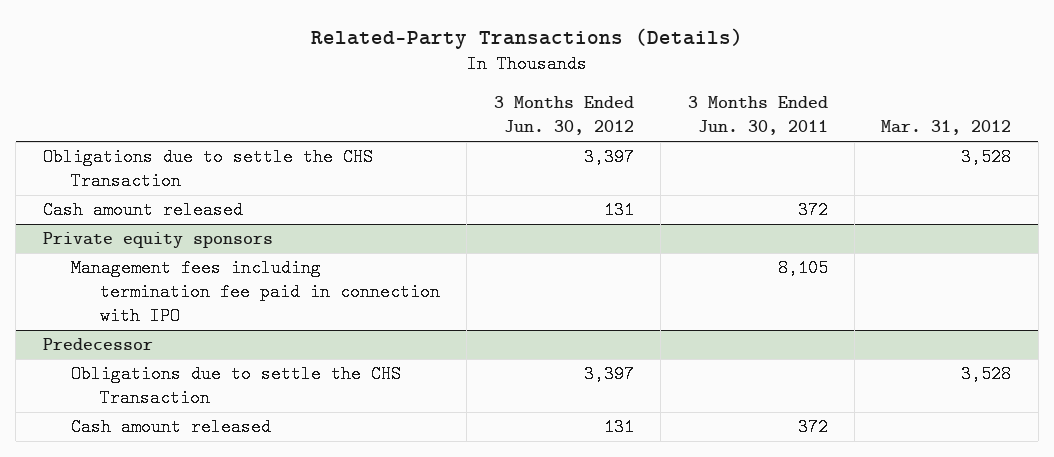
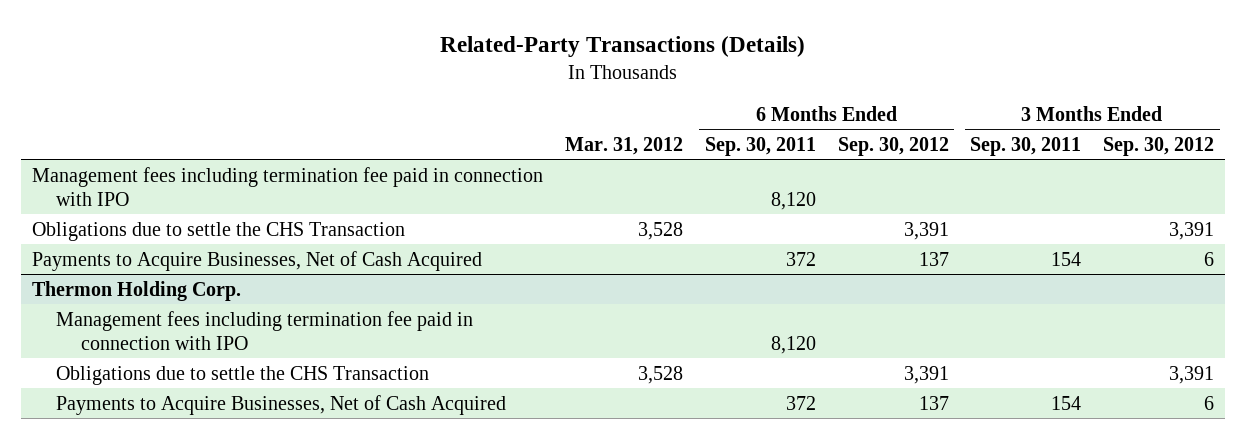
- | 3 Months Ended Jun. 30, 2012 | 3 Months Ended Jun. 30, 2011 | Mar. 31, 2012
+ | Mar. 31, 2012 | 6 Months Ended Sep. 30, 2011 | 6 Months Ended Sep. 30, 2012 | 3 Months Ended Sep. 30, 2011 | 3 Months Ended Sep. 30, 2012
+ Management fees including termination fee paid in connection with IPO | | 8,120 | | |
- Cash amount released | 131 | 372 |
- Private equity sponsors
- Management fees including termination fee paid in connection with IPO | | 8,105 |
- Predecessor
+ Payments to Acquire Businesses, Net of Cash Acquired | | 372 | 137 | 154 | 6
+ Thermon Holding Corp.
+ Management fees including termination fee paid in connection with IPO | | 8,120 | | |
- Cash amount released | 131 | 372 |
+ Payments to Acquire Businesses, Net of Cash Acquired | | 372 | 137 | 154 | 6

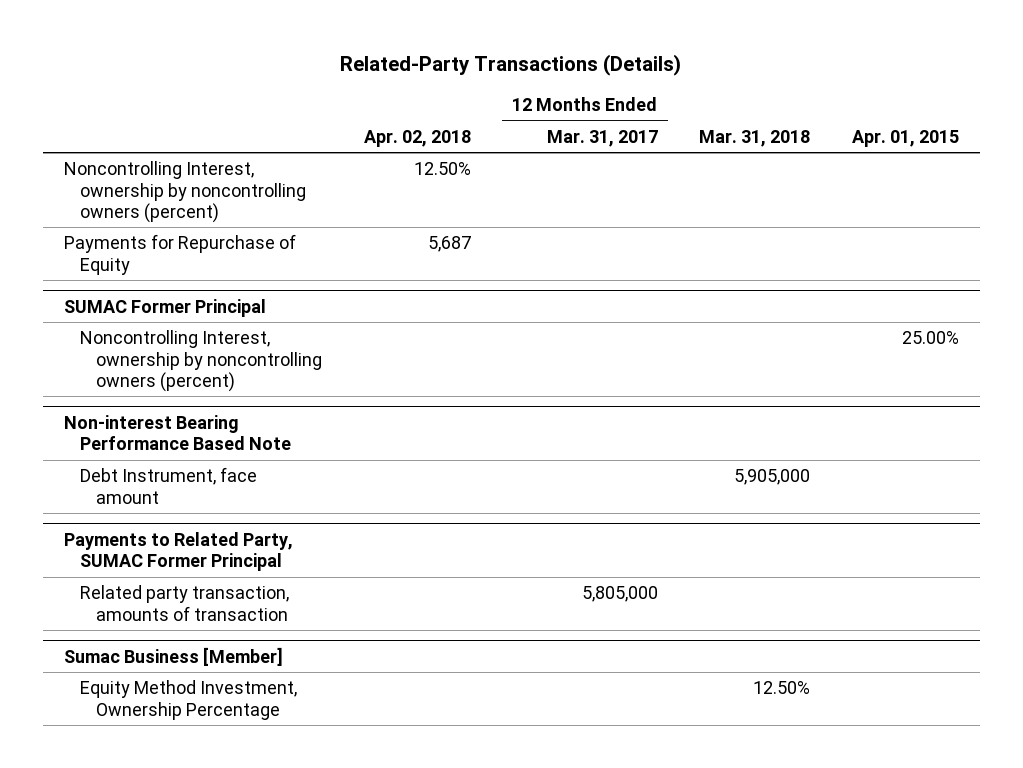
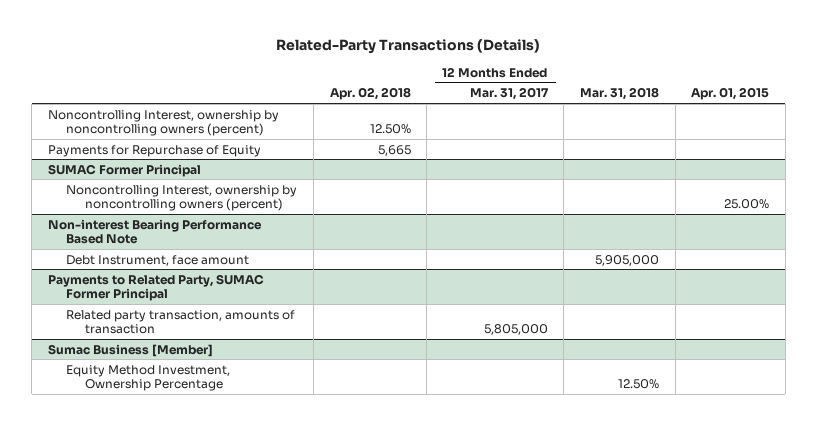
- Payments for Repurchase of Equity | 5,687 | | |
+ Payments for Repurchase of Equity | 5,665 | | |

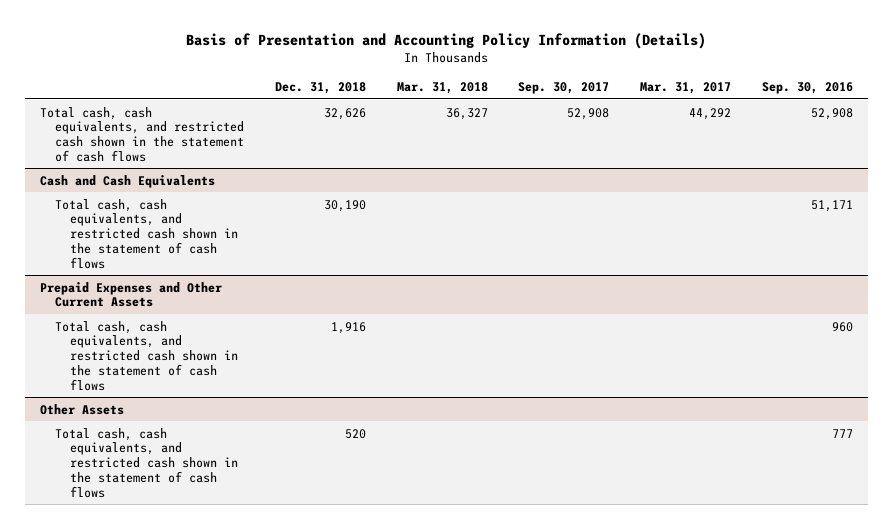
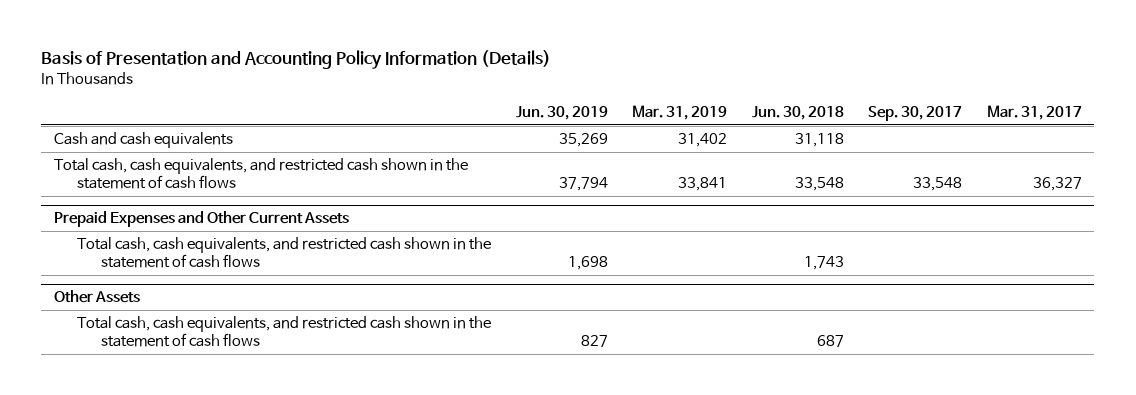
- | Dec. 31, 2018 | Mar. 31, 2018 | Sep. 30, 2017 | Mar. 31, 2017 | Sep. 30, 2016
+ | Jun. 30, 2019 | Mar. 31, 2019 | Jun. 30, 2018 | Sep. 30, 2017 | Mar. 31, 2017
- Total cash, cash equivalents, and restricted cash shown in the statement of cash flows | 32,626 | 36,327 | 52,908 | 44,292 | 52,908
- Cash and Cash Equivalents
- Total cash, cash equivalents, and restricted cash shown in the statement of cash flows | 30,190 | | | | 51,171
+ Cash and cash equivalents | 35,269 | 31,402 | 31,118 | |
+ Total cash, cash equivalents, and restricted cash shown in the statement of cash flows | 37,794 | 33,841 | 33,548 | 33,548 | 36,327

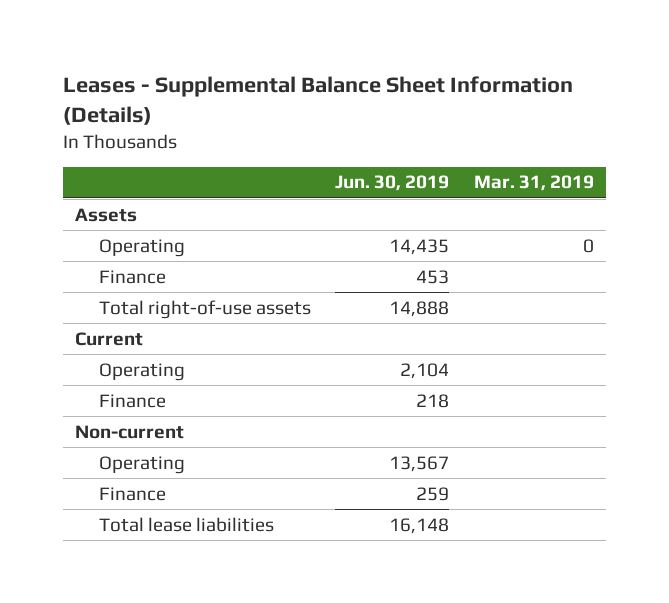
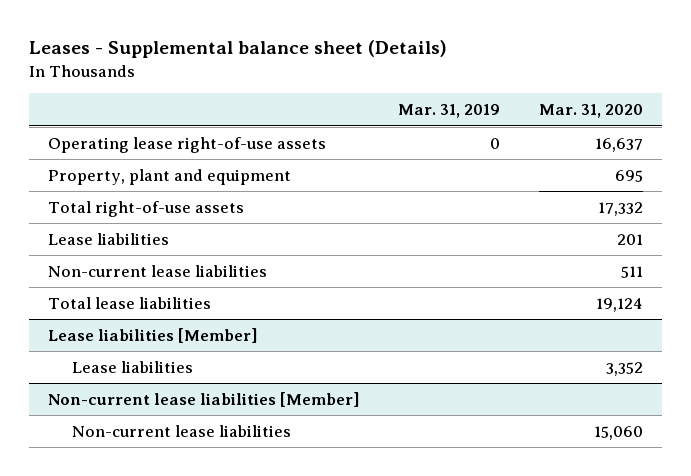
- Leases - Supplemental Balance Sheet Information (Details)
+ Leases - Supplemental balance sheet (Details)
- | Jun. 30, 2019 | Mar. 31, 2019
+ | Mar. 31, 2019 | Mar. 31, 2020
- Assets
- Operating | 14,435 | 0
- Finance | 453 |
+ Operating lease right-of-use assets | 0 | 16,637
+ Property, plant and equipment | | 695
- Current
- Operating | 2,104 |
- Finance | 218 |
- Non-current
- Operating | 13,567 |
- Finance | 259 |
+ Lease liabilities | | 201
+ Non-current lease liabilities | | 511
+ Lease liabilities [Member]
+ Lease liabilities | | 3,352
+ Non-current lease liabilities [Member]
+ Non-current lease liabilities | | 15,060

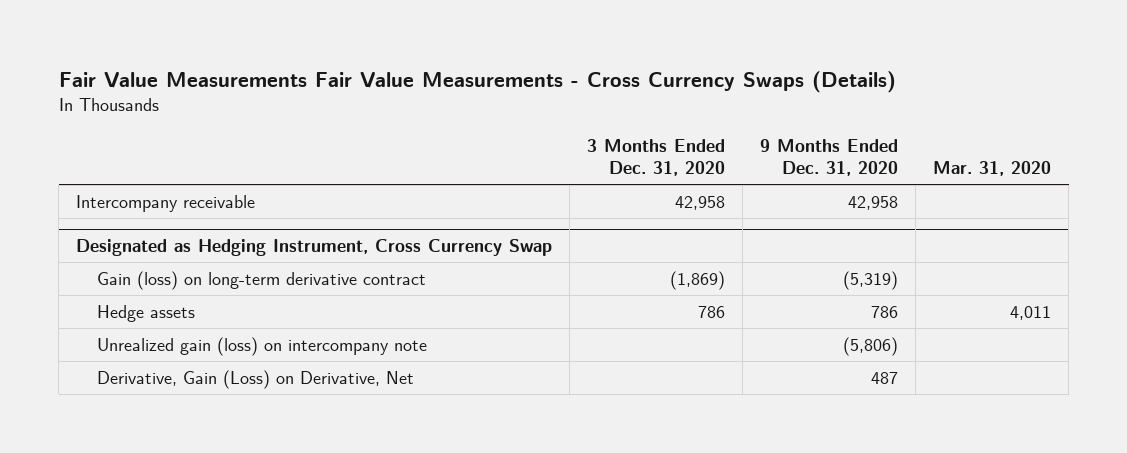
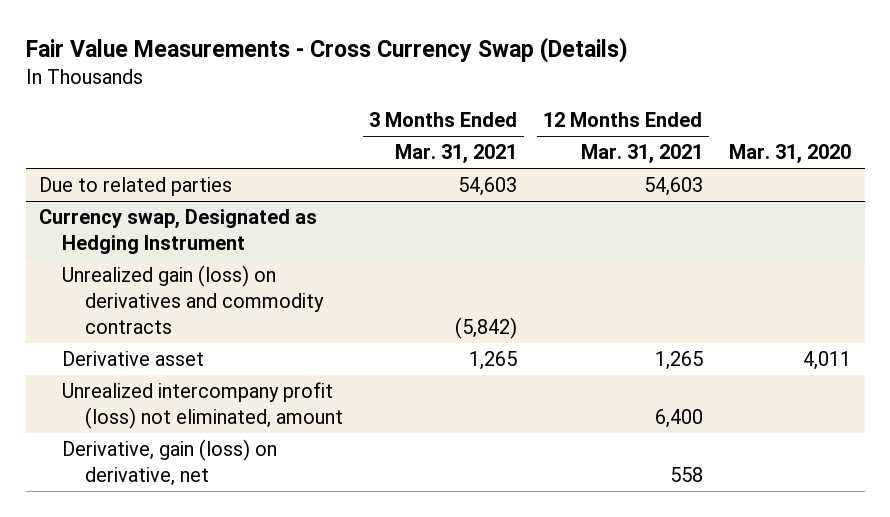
- Fair Value Measurements Fair Value Measurements - Cross Currency Swaps (Details)
+ Fair Value Measurements - Cross Currency Swap (Details)
- | 3 Months Ended Dec. 31, 2020 | 9 Months Ended Dec. 31, 2020 | Mar. 31, 2020
+ | 3 Months Ended Mar. 31, 2021 | 12 Months Ended Mar. 31, 2021 | Mar. 31, 2020
- Intercompany receivable | 42,958 | 42,958 |
- Designated as Hedging Instrument, Cross Currency Swap
- Gain (loss) on long-term derivative contract | (1,869) | (5,319) |
- Hedge assets | 786 | 786 | 4,011
- Unrealized gain (loss) on intercompany note | | (5,806) |
- Derivative, Gain (Loss) on Derivative, Net | | 487 |
+ Due to related parties | 54,603 | 54,603 |
+ Currency swap, Designated as Hedging Instrument
+ Unrealized gain (loss) on derivatives and commodity contracts | (5,842) | |
+ Derivative asset | 1,265 | 1,265 | 4,011
+ Unrealized intercompany profit (loss) not eliminated, amount | | 6,400 |
+ Derivative, gain (loss) on derivative, net | | 558 |

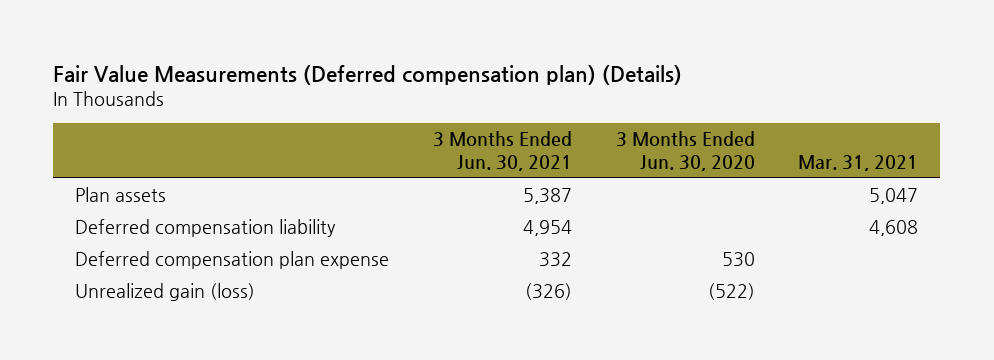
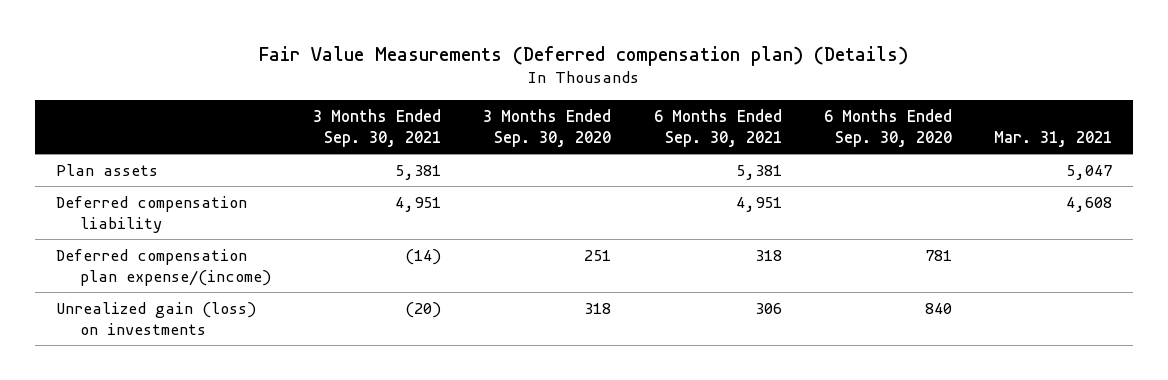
- | 3 Months Ended Jun. 30, 2021 | 3 Months Ended Jun. 30, 2020 | Mar. 31, 2021
+ | 3 Months Ended Sep. 30, 2021 | 3 Months Ended Sep. 30, 2020 | 6 Months Ended Sep. 30, 2021 | 6 Months Ended Sep. 30, 2020 | Mar. 31, 2021
- Deferred compensation plan expense | 332 | 530 |
- Unrealized gain (loss) | (326) | (522) |
+ Deferred compensation plan expense/(income) | (14) | 251 | 318 | 781 |
+ Unrealized gain (loss) on investments | (20) | 318 | 306 | 840 |

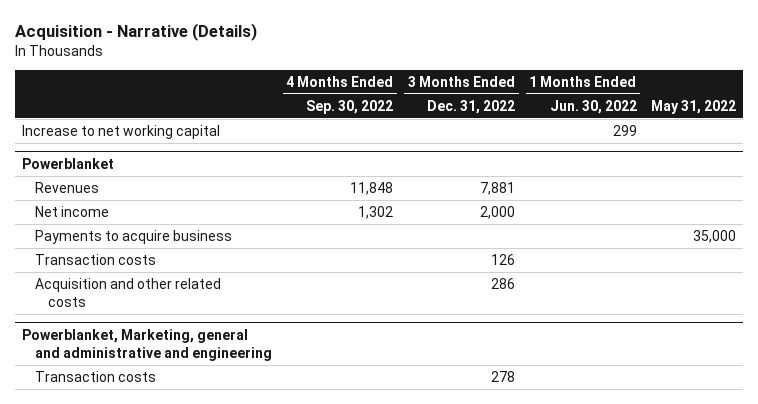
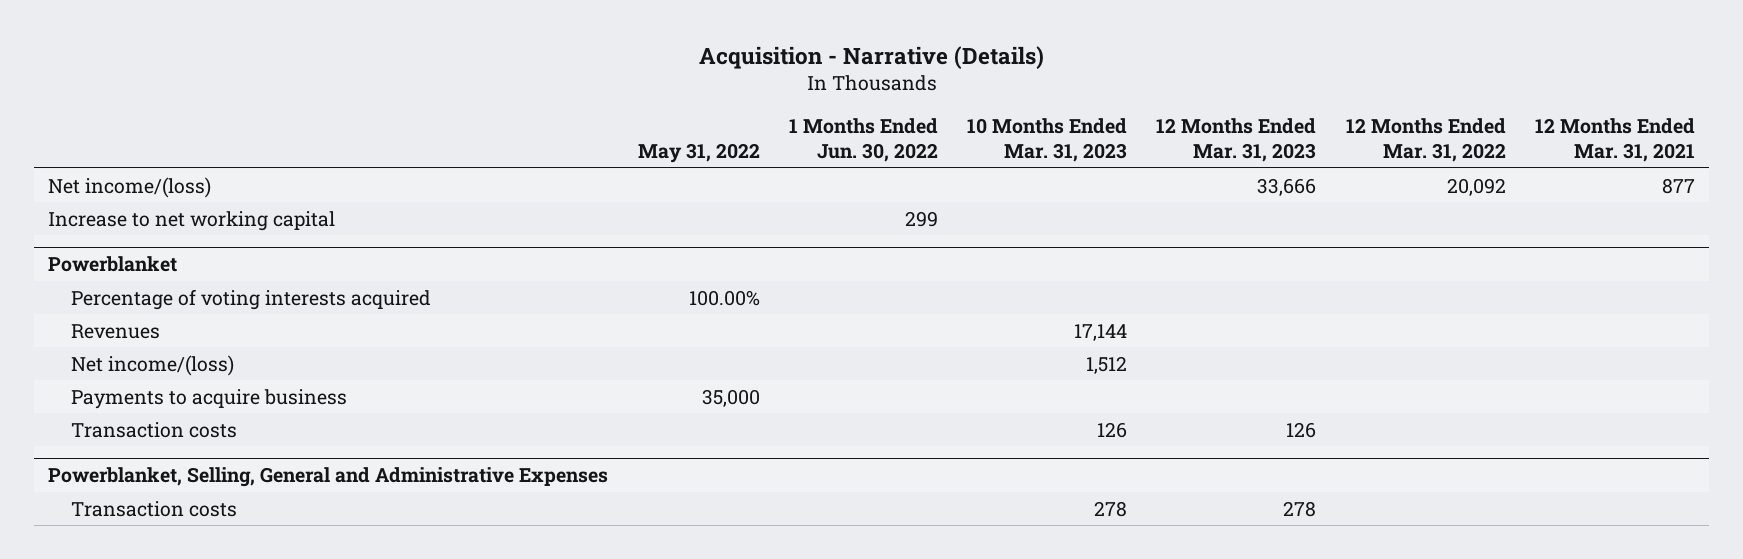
- | 4 Months Ended Sep. 30, 2022 | 3 Months Ended Dec. 31, 2022 | 1 Months Ended Jun. 30, 2022 | May 31, 2022
+ | May 31, 2022 | 1 Months Ended Jun. 30, 2022 | 10 Months Ended Mar. 31, 2023 | 12 Months Ended Mar. 31, 2023 | 12 Months Ended Mar. 31, 2022 | 12 Months Ended Mar. 31, 2021
+ Net income/(loss) | | | | 33,666 | 20,092 | 877
@ Powerblanket
+ Percentage of voting interests acquired | 100.00% | | | | |
- Net income | 1,302 | 2,000 | |
+ Net income/(loss) | | | 1,512 | | |
- Acquisition and other related costs | | 286 | |
- Powerblanket, Marketing, general and administrative and engineering
+ Powerblanket, Selling, General and Administrative Expenses

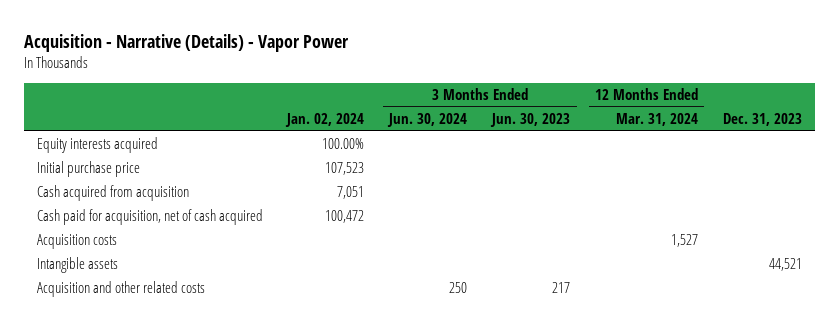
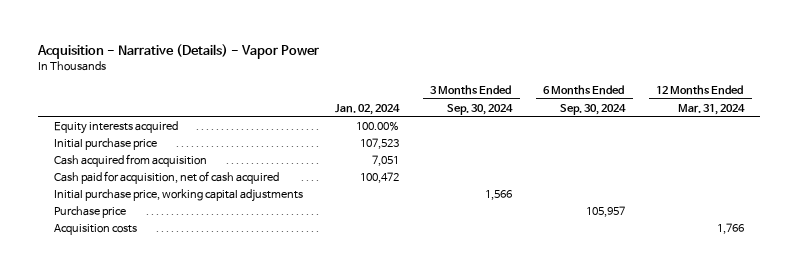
- | Jan. 02, 2024 | 3 Months Ended Jun. 30, 2024 | 3 Months Ended Jun. 30, 2023 | 12 Months Ended Mar. 31, 2024 | Dec. 31, 2023
+ | Jan. 02, 2024 | 3 Months Ended Sep. 30, 2024 | 6 Months Ended Sep. 30, 2024 | 12 Months Ended Mar. 31, 2024
- Acquisition costs | | | | 1,527 |
- Intangible assets | | | | | 44,521
- Acquisition and other related costs | | 250 | 217 | |
+ Initial purchase price, working capital adjustments | | 1,566 | |
+ Purchase price | | | 105,957 |
+ Acquisition costs | | | | 1,766

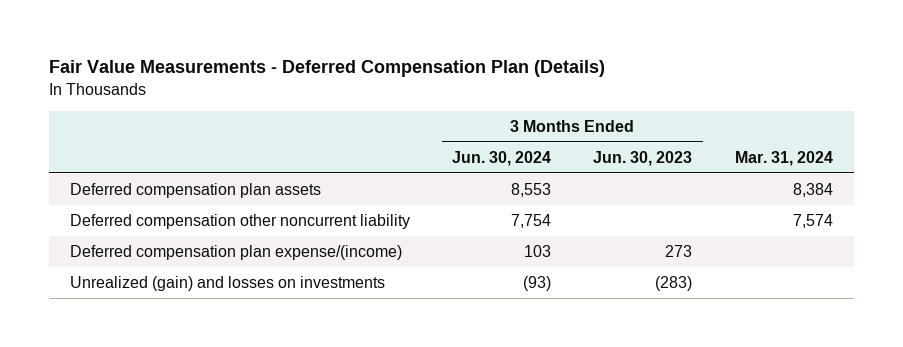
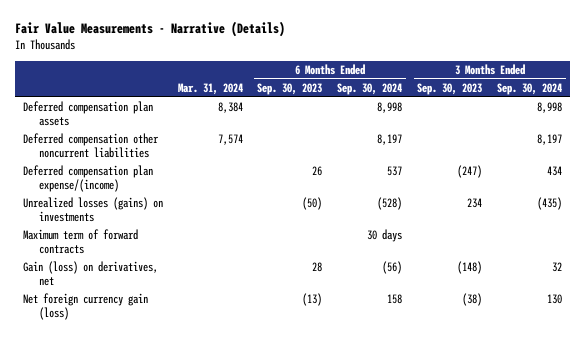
- Fair Value Measurements - Deferred Compensation Plan (Details)
+ Fair Value Measurements - Narrative (Details)
- | 3 Months Ended Jun. 30, 2024 | 3 Months Ended Jun. 30, 2023 | Mar. 31, 2024
+ | Mar. 31, 2024 | 6 Months Ended Sep. 30, 2023 | 6 Months Ended Sep. 30, 2024 | 3 Months Ended Sep. 30, 2023 | 3 Months Ended Sep. 30, 2024
- Deferred compensation other noncurrent liability | 7,754 | | 7,574
+ Deferred compensation other noncurrent liabilities | 7,574 | | 8,197 | | 8,197
- Unrealized (gain) and losses on investments | (93) | (283) |
+ Unrealized losses (gains) on investments | | (50) | (528) | 234 | (435)
+ Maximum term of forward contracts | | | 30 days | |
+ Gain (loss) on derivatives, net | | 28 | (56) | (148) | 32
+ Net foreign currency gain (loss) | | (13) | 158 | (38) | 130

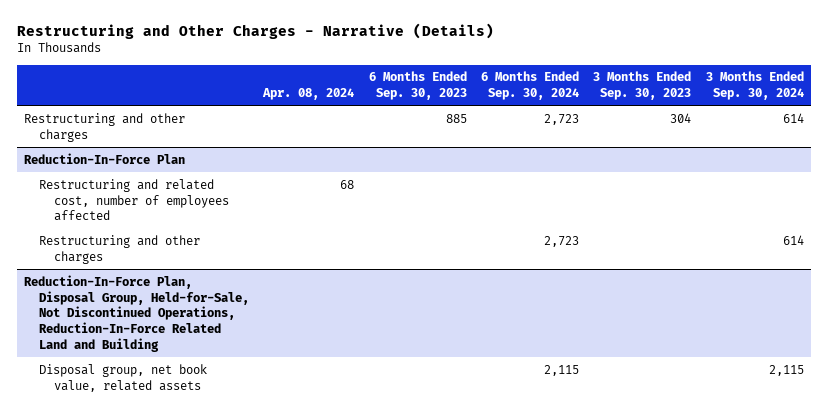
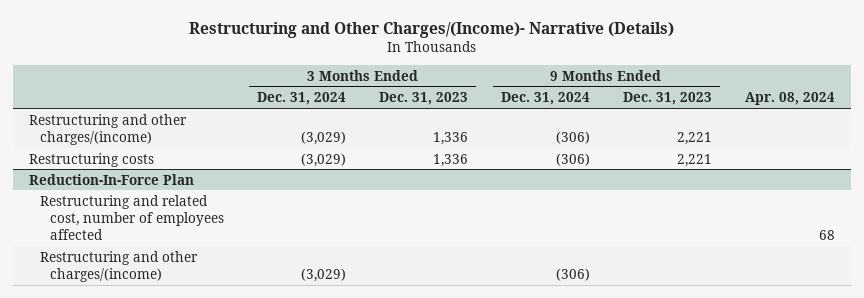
- Restructuring and Other Charges - Narrative (Details)
+ Restructuring and Other Charges/(Income)- Narrative (Details)
- | Apr. 08, 2024 | 6 Months Ended Sep. 30, 2023 | 6 Months Ended Sep. 30, 2024 | 3 Months Ended Sep. 30, 2023 | 3 Months Ended Sep. 30, 2024
+ | 3 Months Ended Dec. 31, 2024 | 3 Months Ended Dec. 31, 2023 | 9 Months Ended Dec. 31, 2024 | 9 Months Ended Dec. 31, 2023 | Apr. 08, 2024
- Restructuring and other charges | | 885 | 2,723 | 304 | 614
+ Restructuring and other charges/(income) | (3,029) | 1,336 | (306) | 2,221 |
+ Restructuring costs | (3,029) | 1,336 | (306) | 2,221 |
@ Reduction-In-Force Plan
- Restructuring and other charges | | | 2,723 | | 614
- Reduction-In-Force Plan, Disposal Group, Held-for-Sale, Not Discontinued Operations, Reduction-In-Force Related Land and Building
- Disposal group, net book value, related assets | | | 2,115 | | 2,115
@ Reduction-In-Force Plan
+ Restructuring and other charges/(income) | (3,029) | | (306) | |

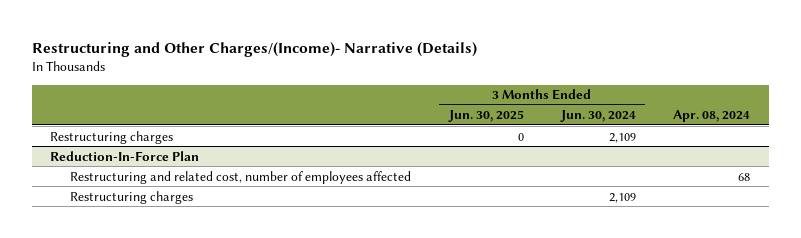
- | 3 Months Ended Dec. 31, 2024 | 3 Months Ended Dec. 31, 2023 | 9 Months Ended Dec. 31, 2024 | 9 Months Ended Dec. 31, 2023 | Apr. 08, 2024
+ | 3 Months Ended Jun. 30, 2025 | 3 Months Ended Jun. 30, 2024 | Apr. 08, 2024
- Restructuring and other charges/(income) | (3,029) | 1,336 | (306) | 2,221 |
- Restructuring costs | (3,029) | 1,336 | (306) | 2,221 |
+ Restructuring charges | 0 | 2,109 |
@ Reduction-In-Force Plan
- Restructuring and other charges/(income) | (3,029) | | (306) | |
+ Restructuring charges | | 2,109 |

